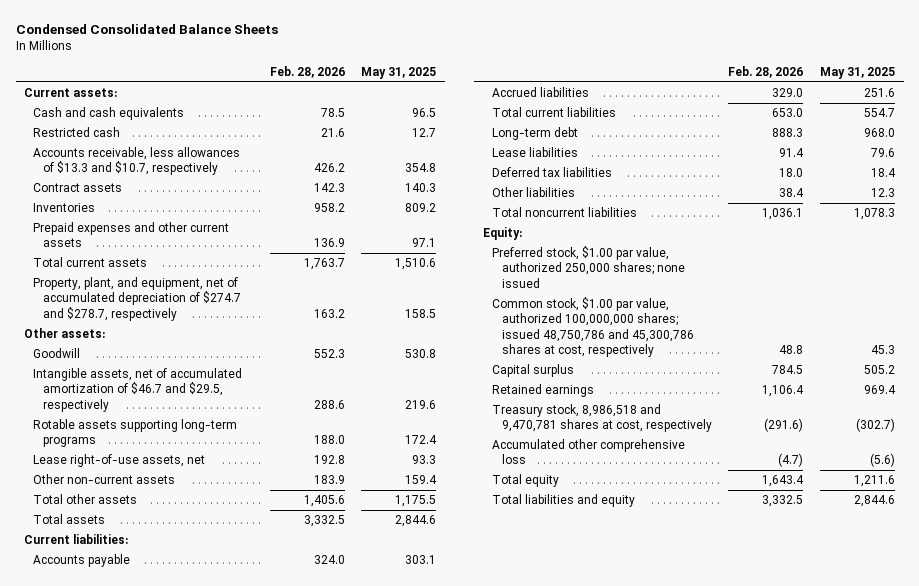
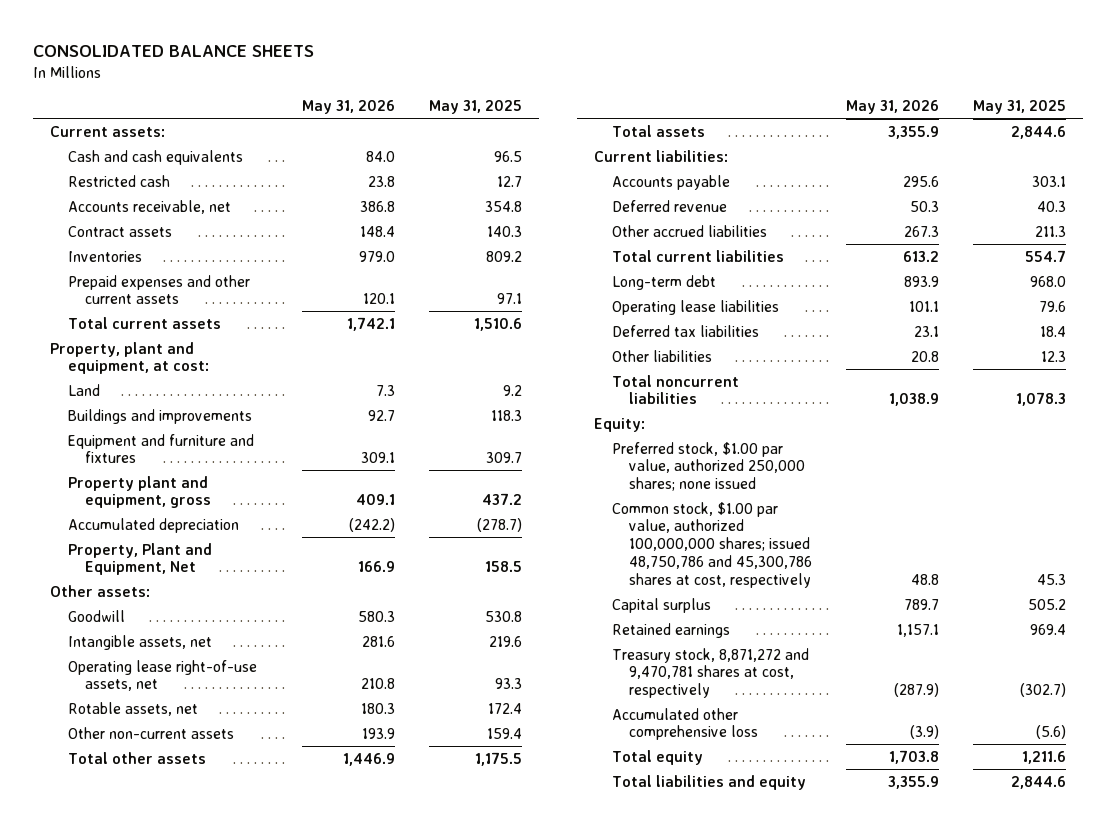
- Condensed Consolidated Balance Sheets
+ CONSOLIDATED BALANCE SHEETS
- | Feb. 28, 2026 | May 31, 2025
+ | May 31, 2026 | May 31, 2025
- Accounts receivable, less allowances of $13.3 and $10.7, respectively | 426.2 | 354.8
+ Accounts receivable, net | 386.8 | 354.8
- Property, plant, and equipment, net of accumulated depreciation of $274.7 and $278.7, respectively | 163.2 | 158.5
+ Property, plant and equipment, at cost:
+ Land | 7.3 | 9.2
+ Buildings and improvements | 92.7 | 118.3
+ Equipment and furniture and fixtures | 309.1 | 309.7
+ Property plant and equipment, gross | 409.1 | 437.2
+ Accumulated depreciation | (242.2) | (278.7)
+ Property, Plant and Equipment, Net | 166.9 | 158.5
- Intangible assets, net of accumulated amortization of $46.7 and $29.5, respectively | 288.6 | 219.6
- Rotable assets supporting long-term programs | 188.0 | 172.4
- Lease right-of-use assets, net | 192.8 | 93.3
+ Intangible assets, net | 281.6 | 219.6
+ Operating lease right-of-use assets, net | 210.8 | 93.3
+ Rotable assets, net | 180.3 | 172.4
- Accrued liabilities | 329.0 | 251.6
+ Deferred revenue | 50.3 | 40.3
+ Other accrued liabilities | 267.3 | 211.3
- Lease liabilities | 91.4 | 79.6
+ Operating lease liabilities | 101.1 | 79.6
- Treasury stock, 8,986,518 and 9,470,781 shares at cost, respectively | (291.6) | (302.7)
+ Treasury stock, 8,871,272 and 9,470,781 shares at cost, respectively | (287.9) | (302.7)

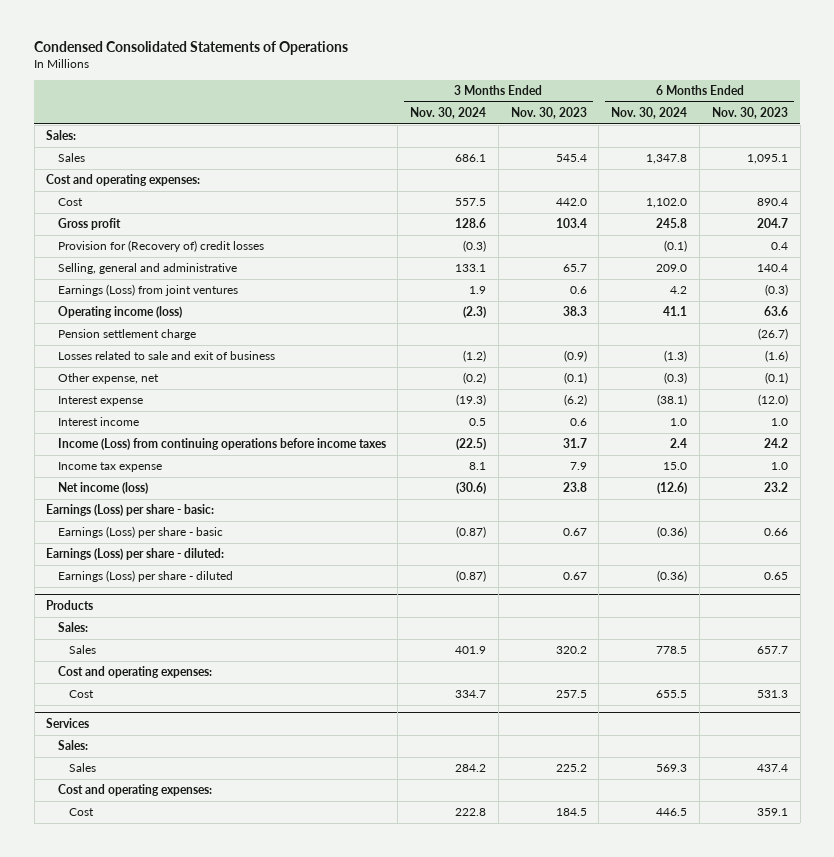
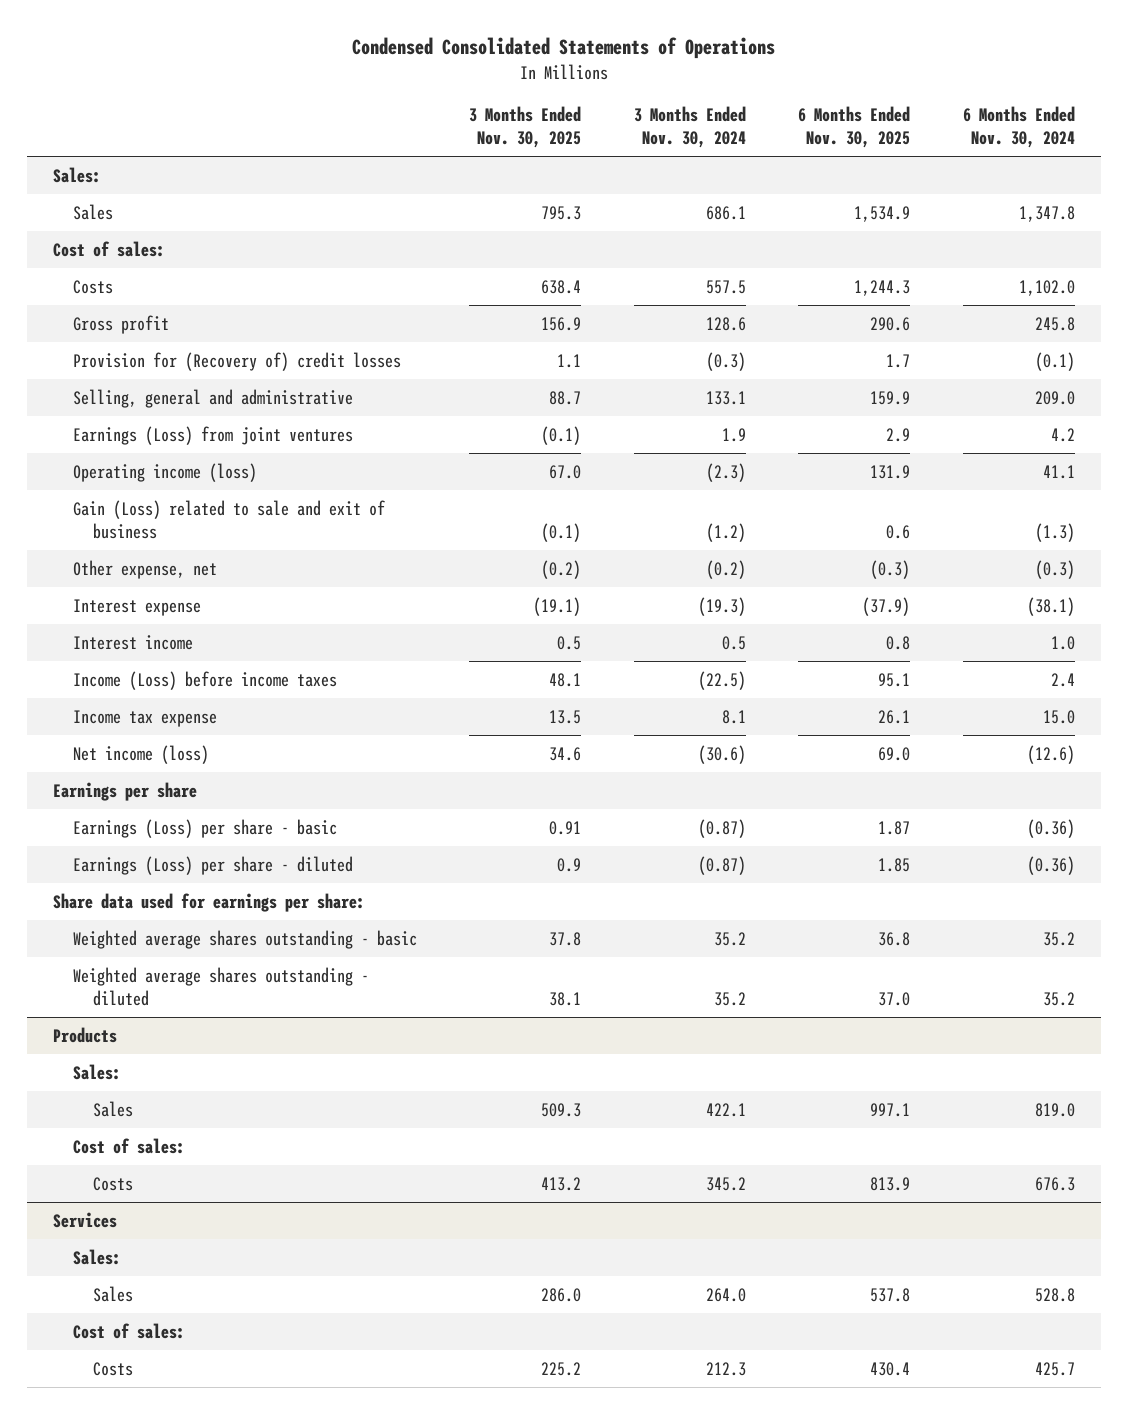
- | 3 Months Ended Nov. 30, 2024 | 3 Months Ended Nov. 30, 2023 | 6 Months Ended Nov. 30, 2024 | 6 Months Ended Nov. 30, 2023
+ | 3 Months Ended Nov. 30, 2025 | 3 Months Ended Nov. 30, 2024 | 6 Months Ended Nov. 30, 2025 | 6 Months Ended Nov. 30, 2024
- Cost and operating expenses:
- Cost | 557.5 | 442.0 | 1,102.0 | 890.4
+ Cost of sales:
+ Costs | 638.4 | 557.5 | 1,244.3 | 1,102.0
- Pension settlement charge | | | | (26.7)
- Losses related to sale and exit of business | (1.2) | (0.9) | (1.3) | (1.6)
+ Gain (Loss) related to sale and exit of business | (0.1) | (1.2) | 0.6 | (1.3)
- Income (Loss) from continuing operations before income taxes | (22.5) | 31.7 | 2.4 | 24.2
+ Income (Loss) before income taxes | 48.1 | (22.5) | 95.1 | 2.4
- Earnings (Loss) per share - basic:
+ Earnings per share
- Earnings (Loss) per share - diluted:
+ Share data used for earnings per share:
+ Weighted average shares outstanding - basic | 37.8 | 35.2 | 36.8 | 35.2
+ Weighted average shares outstanding - diluted | 38.1 | 35.2 | 37.0 | 35.2
@ Products
- Sales | 401.9 | 320.2 | 778.5 | 657.7
- Cost and operating expenses:
- Cost | 334.7 | 257.5 | 655.5 | 531.3
+ Sales | 509.3 | 422.1 | 997.1 | 819.0
+ Cost of sales:
+ Costs | 413.2 | 345.2 | 813.9 | 676.3
@ Services
- Sales | 284.2 | 225.2 | 569.3 | 437.4
- Cost and operating expenses:
- Cost | 222.8 | 184.5 | 446.5 | 359.1
+ Sales | 286.0 | 264.0 | 537.8 | 528.8
+ Cost of sales:
+ Costs | 225.2 | 212.3 | 430.4 | 425.7

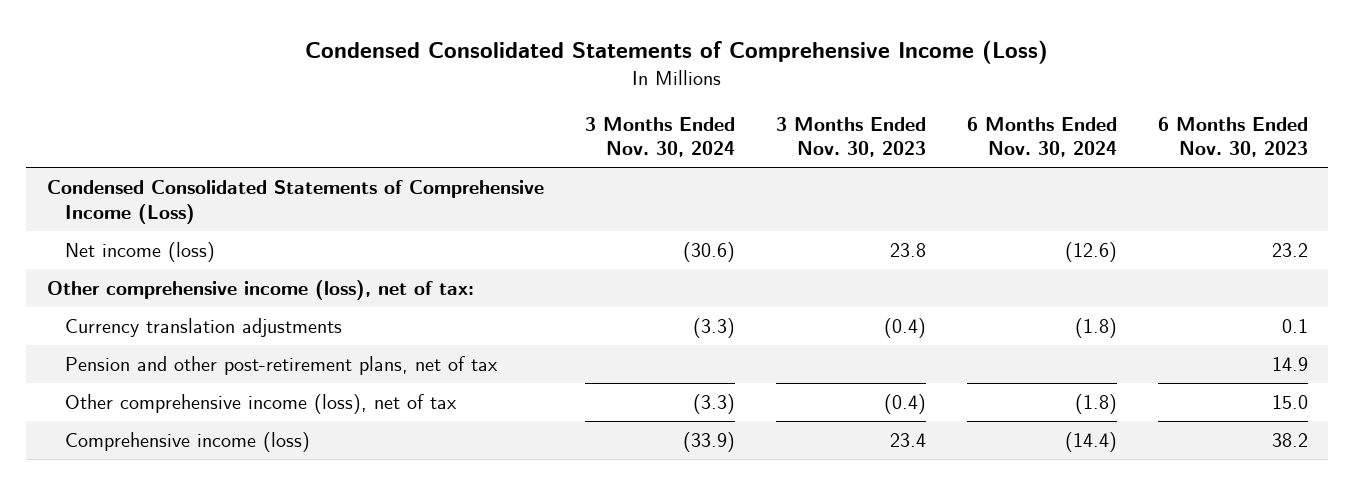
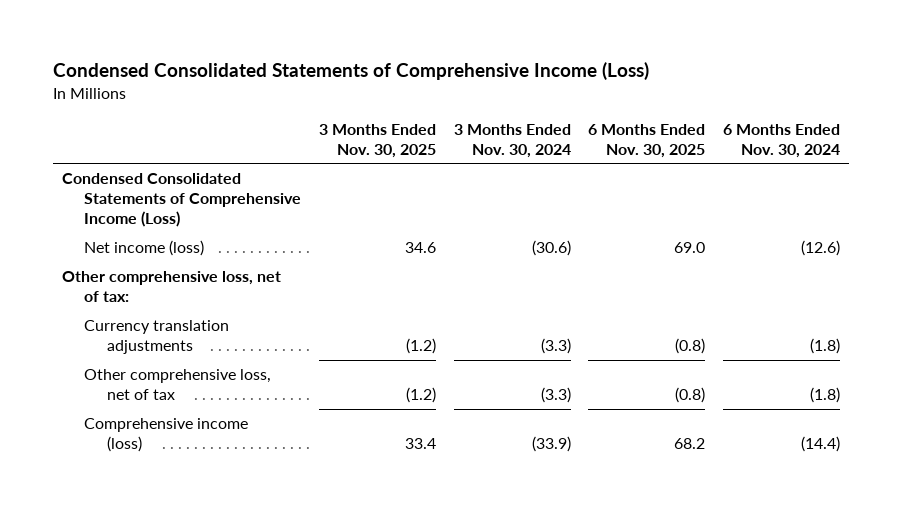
- | 3 Months Ended Nov. 30, 2024 | 3 Months Ended Nov. 30, 2023 | 6 Months Ended Nov. 30, 2024 | 6 Months Ended Nov. 30, 2023
+ | 3 Months Ended Nov. 30, 2025 | 3 Months Ended Nov. 30, 2024 | 6 Months Ended Nov. 30, 2025 | 6 Months Ended Nov. 30, 2024
- Other comprehensive income (loss), net of tax:
+ Other comprehensive loss, net of tax:
- Pension and other post-retirement plans, net of tax | | | | 14.9
- Other comprehensive income (loss), net of tax | (3.3) | (0.4) | (1.8) | 15.0
+ Other comprehensive loss, net of tax | (1.2) | (3.3) | (0.8) | (1.8)

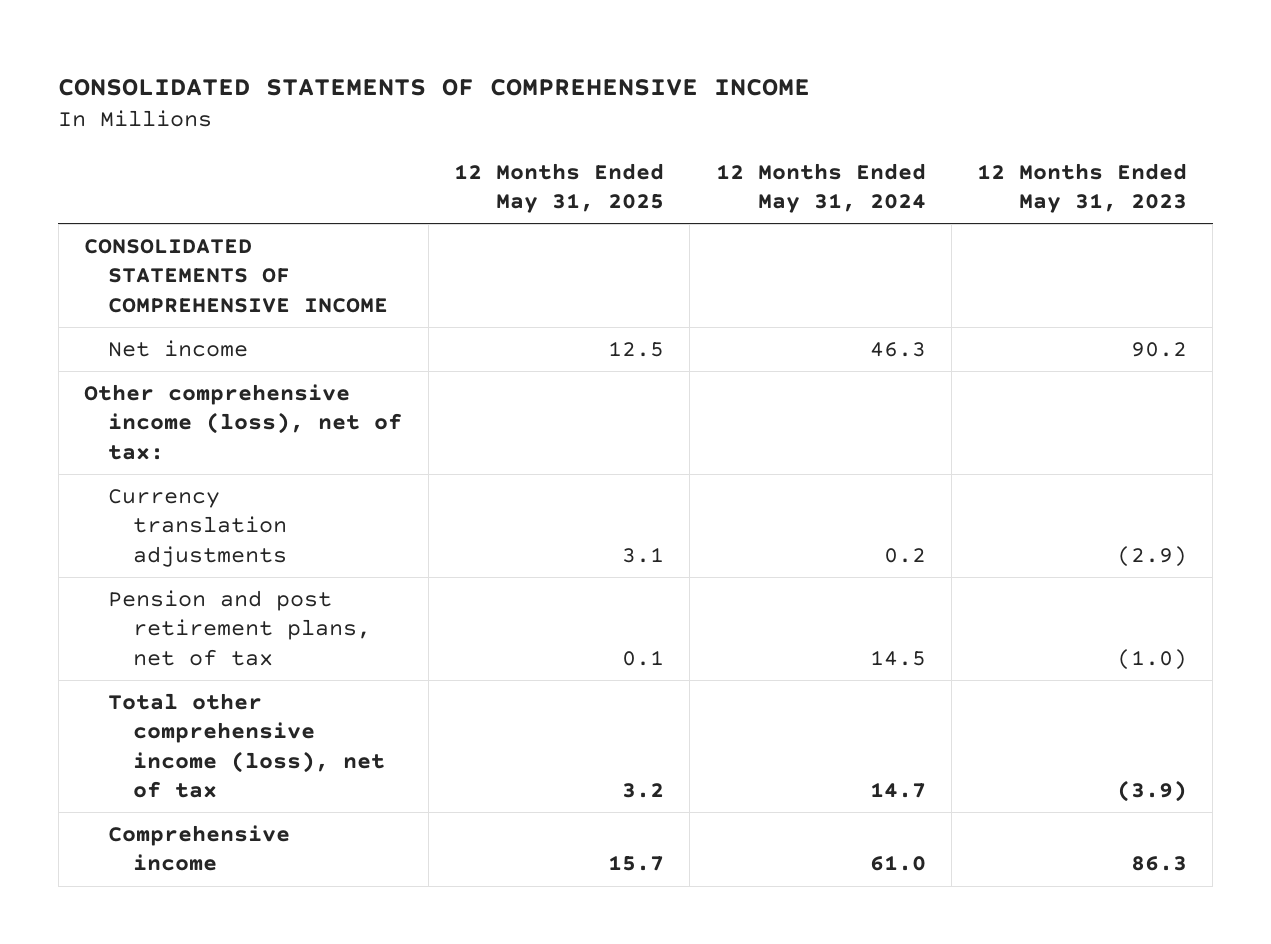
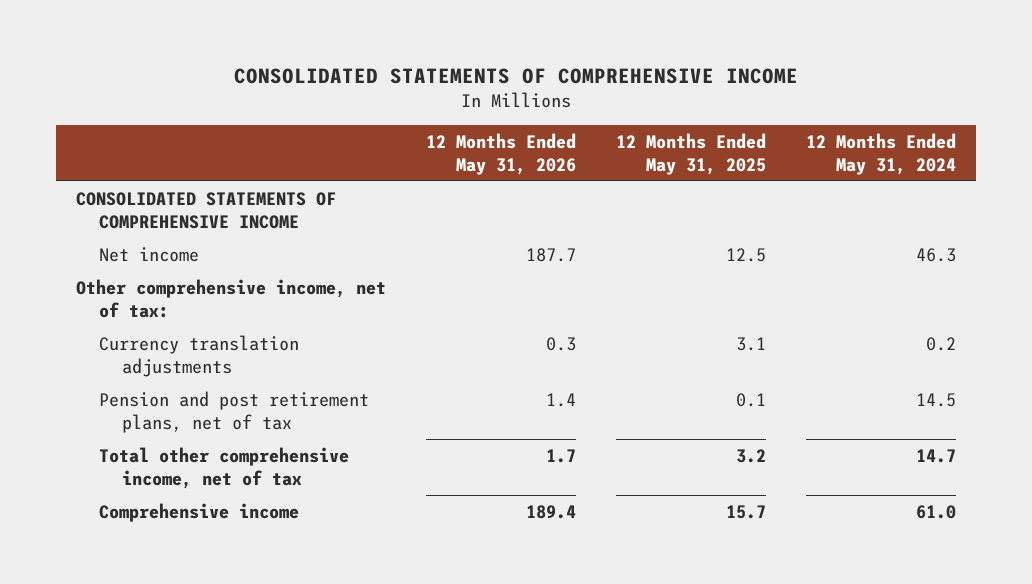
- | 12 Months Ended May 31, 2025 | 12 Months Ended May 31, 2024 | 12 Months Ended May 31, 2023
+ | 12 Months Ended May 31, 2026 | 12 Months Ended May 31, 2025 | 12 Months Ended May 31, 2024
- Other comprehensive income (loss), net of tax:
+ Other comprehensive income, net of tax:
- Total other comprehensive income (loss), net of tax | 3.2 | 14.7 | (3.9)
+ Total other comprehensive income, net of tax | 1.7 | 3.2 | 14.7

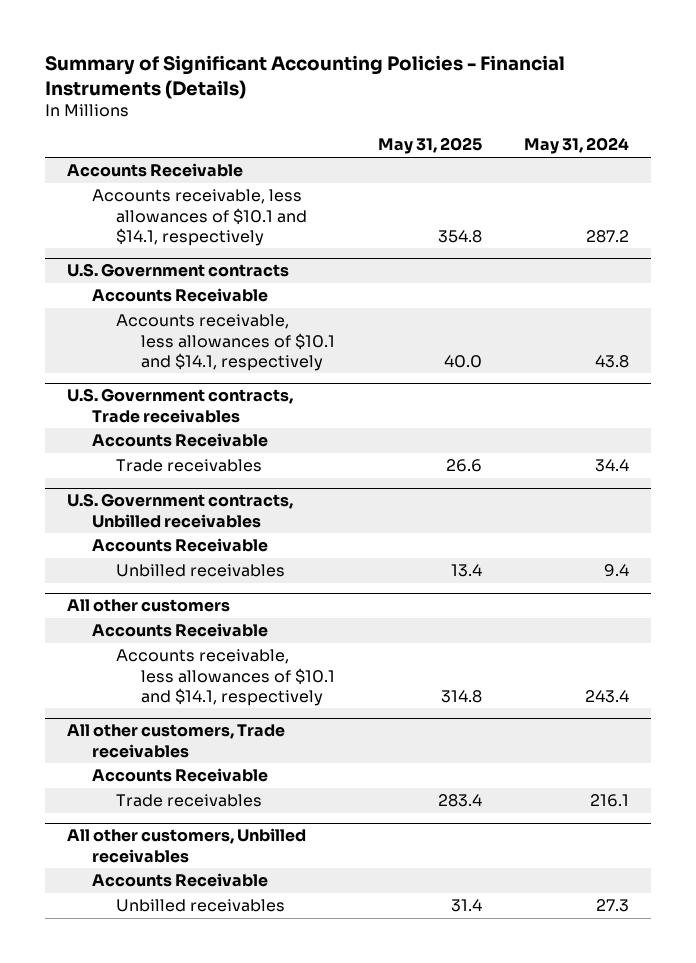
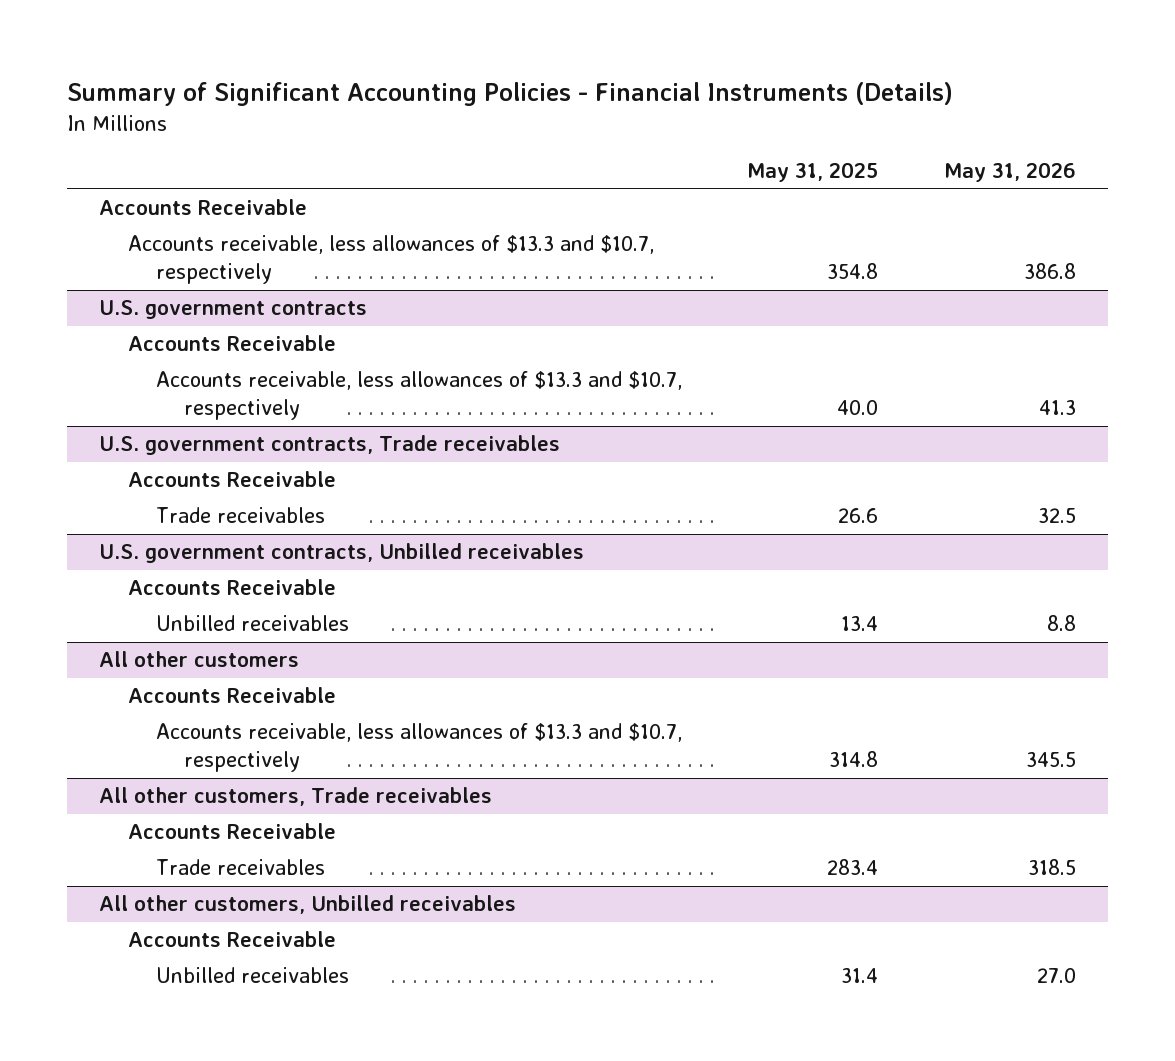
- | May 31, 2025 | May 31, 2024
+ | May 31, 2025 | May 31, 2026
- Accounts receivable, less allowances of $10.1 and $14.1, respectively | 354.8 | 287.2
- U.S. Government contracts
+ Accounts receivable, less allowances of $13.3 and $10.7, respectively | 354.8 | 386.8
+ U.S. government contracts
- Accounts receivable, less allowances of $10.1 and $14.1, respectively | 40.0 | 43.8
- U.S. Government contracts, Trade receivables
+ Accounts receivable, less allowances of $13.3 and $10.7, respectively | 40.0 | 41.3
+ U.S. government contracts, Trade receivables
- U.S. Government contracts, Unbilled receivables
+ U.S. government contracts, Unbilled receivables
@ All other customers
- Accounts receivable, less allowances of $10.1 and $14.1, respectively | 314.8 | 243.4
+ Accounts receivable, less allowances of $13.3 and $10.7, respectively | 314.8 | 345.5

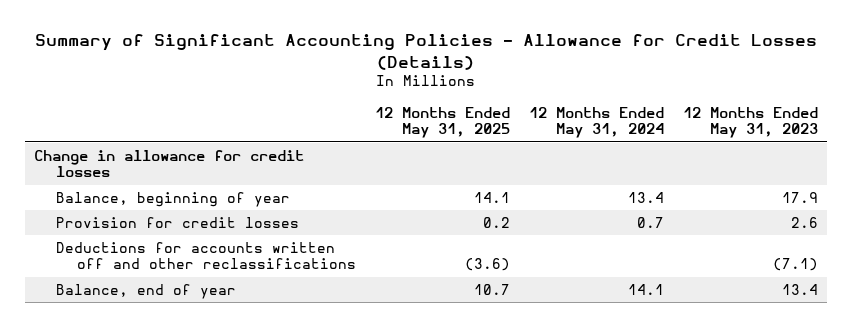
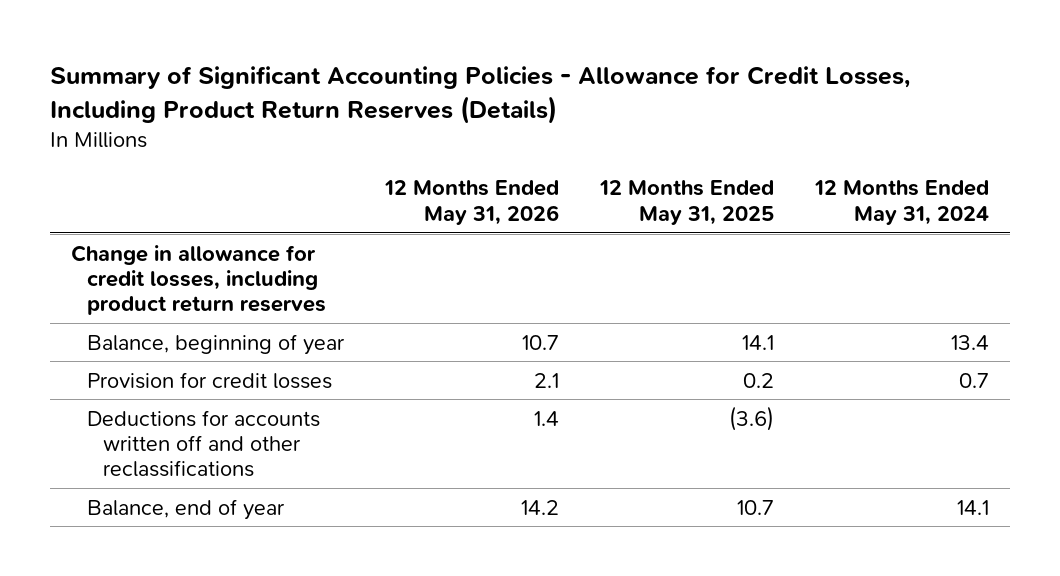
- Summary of Significant Accounting Policies - Allowance for Credit Losses (Details)
+ Summary of Significant Accounting Policies - Allowance for Credit Losses, Including Product Return Reserves (Details)
- | 12 Months Ended May 31, 2025 | 12 Months Ended May 31, 2024 | 12 Months Ended May 31, 2023
+ | 12 Months Ended May 31, 2026 | 12 Months Ended May 31, 2025 | 12 Months Ended May 31, 2024
- Change in allowance for credit losses
+ Change in allowance for credit losses, including product return reserves

